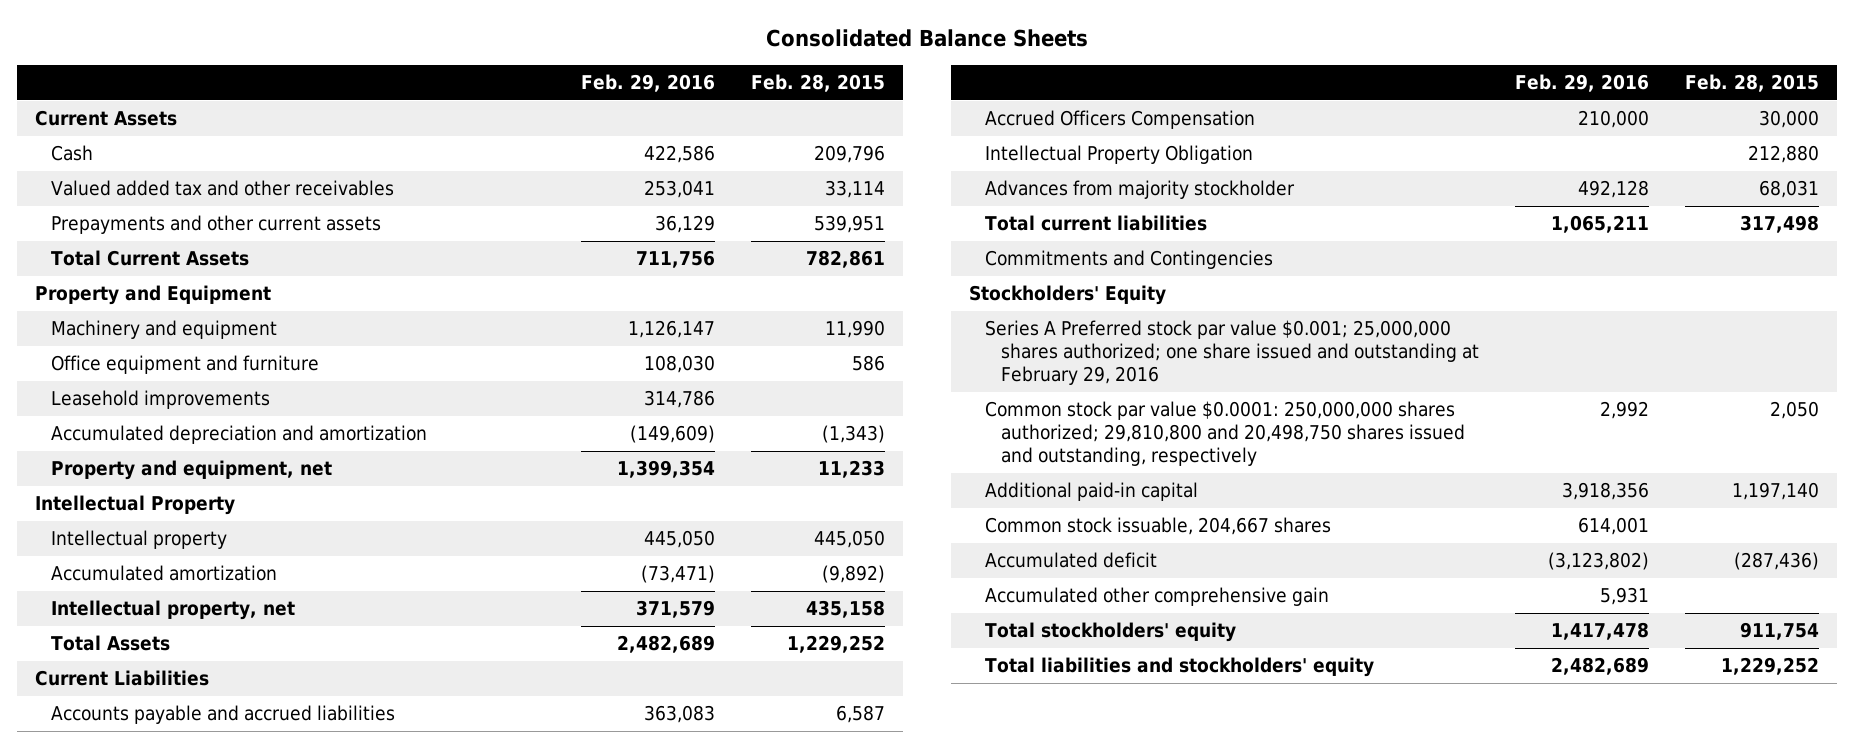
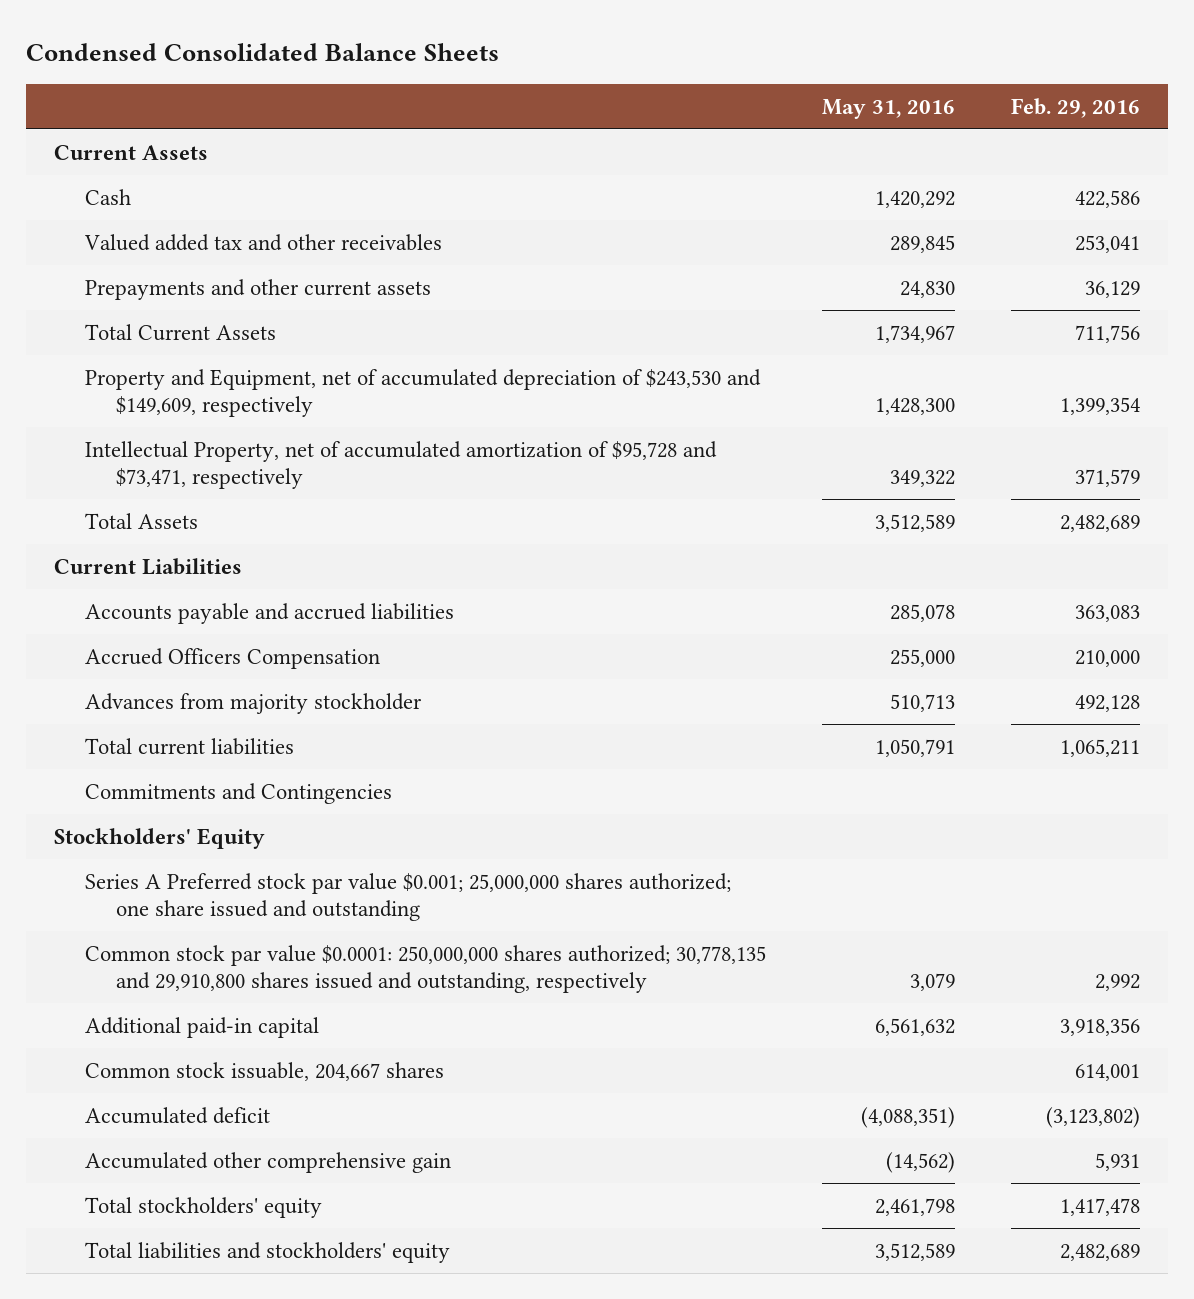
- Consolidated Balance Sheets
+ Condensed Consolidated Balance Sheets
- | Feb. 29, 2016 | Feb. 28, 2015
+ | May 31, 2016 | Feb. 29, 2016
- Property and Equipment
- Machinery and equipment | 1,126,147 | 11,990
- Office equipment and furniture | 108,030 | 586
- Leasehold improvements | 314,786 |
- Accumulated depreciation and amortization | (149,609) | (1,343)
- Property and equipment, net | 1,399,354 | 11,233
- Intellectual Property
- Intellectual property | 445,050 | 445,050
- Accumulated amortization | (73,471) | (9,892)
- Intellectual property, net | 371,579 | 435,158
+ Property and Equipment, net of accumulated depreciation of $243,530 and $149,609, respectively | 1,428,300 | 1,399,354
+ Intellectual Property, net of accumulated amortization of $95,728 and $73,471, respectively | 349,322 | 371,579
- Intellectual Property Obligation | | 212,880
- Series A Preferred stock par value $0.001; 25,000,000 shares authorized; one share issued and outstanding at February 29, 2016
- Common stock par value $0.0001: 250,000,000 shares authorized; 29,810,800 and 20,498,750 shares issued and outstanding, respectively | 2,992 | 2,050
+ Series A Preferred stock par value $0.001; 25,000,000 shares authorized; one share issued and outstanding
+ Common stock par value $0.0001: 250,000,000 shares authorized; 30,778,135 and 29,910,800 shares issued and outstanding, respectively | 3,079 | 2,992

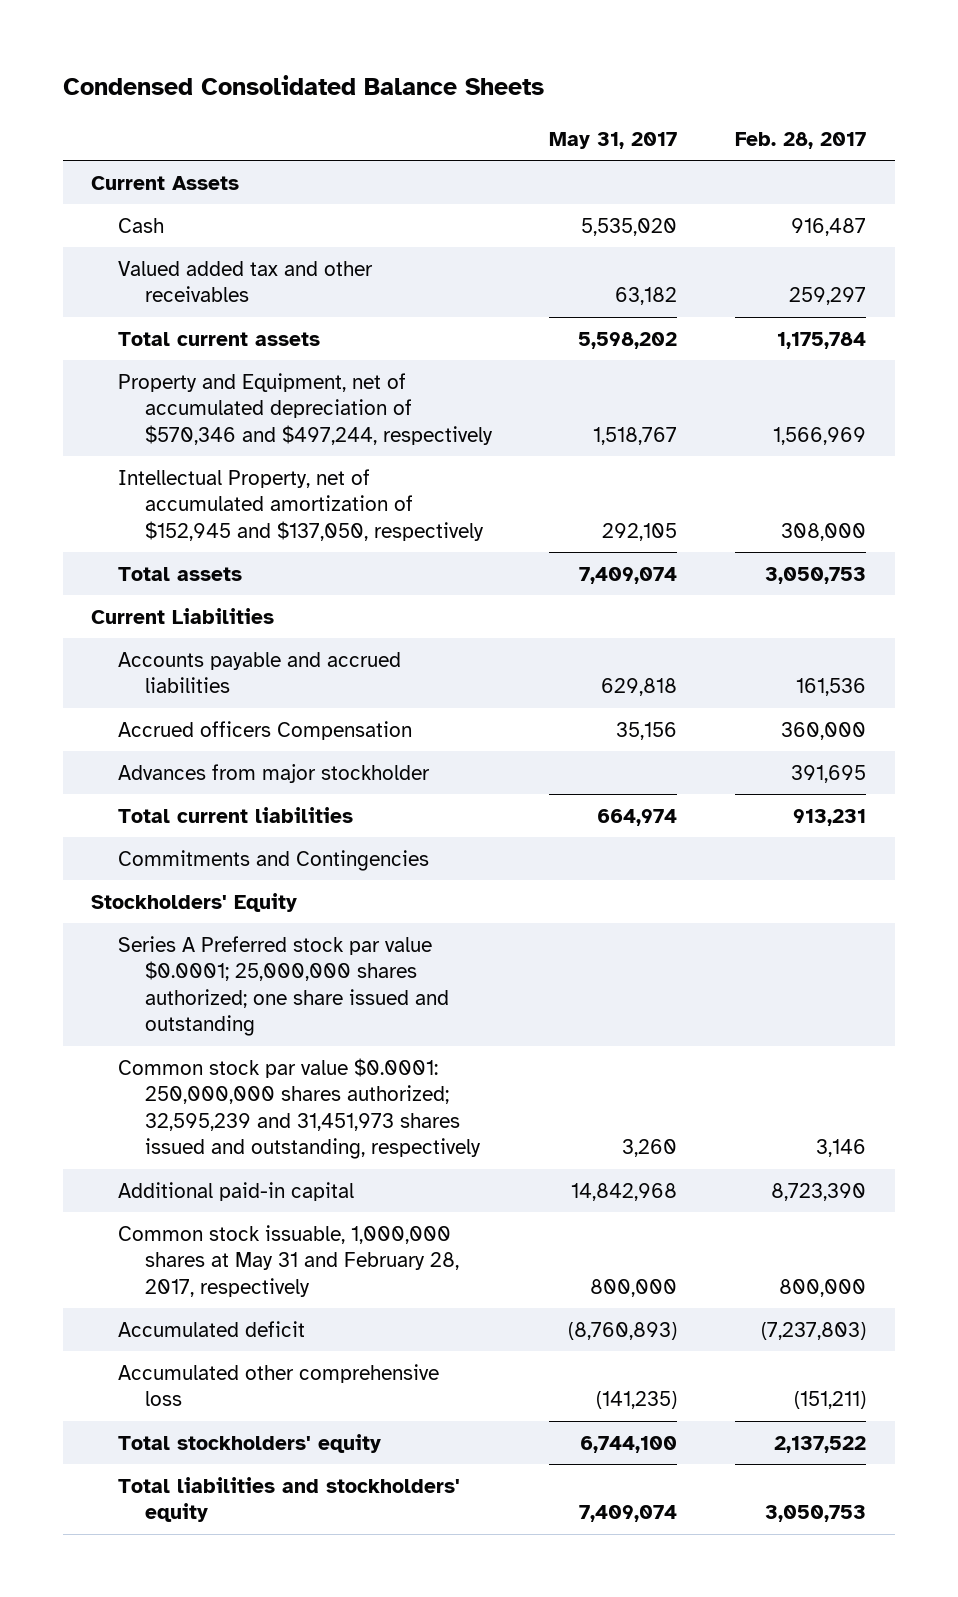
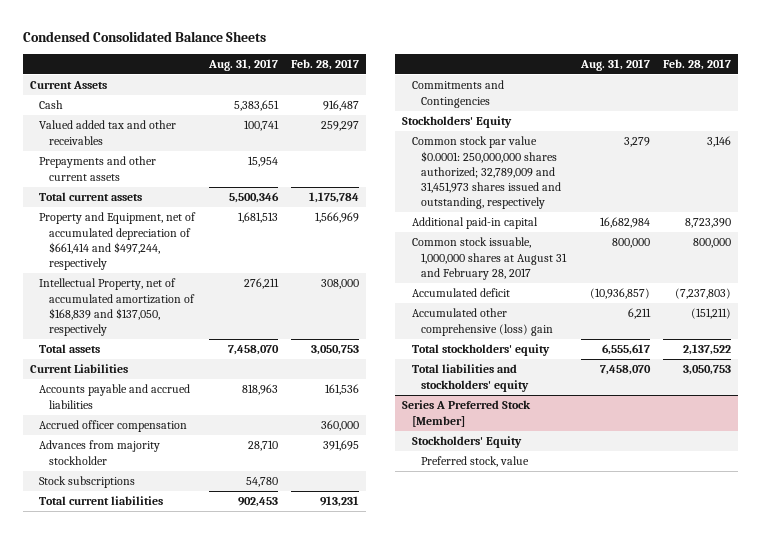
- | May 31, 2017 | Feb. 28, 2017
+ | Aug. 31, 2017 | Feb. 28, 2017
+ Prepayments and other current assets | 15,954 |
- Property and Equipment, net of accumulated depreciation of $570,346 and $497,244, respectively | 1,518,767 | 1,566,969
- Intellectual Property, net of accumulated amortization of $152,945 and $137,050, respectively | 292,105 | 308,000
+ Property and Equipment, net of accumulated depreciation of $661,414 and $497,244, respectively | 1,681,513 | 1,566,969
+ Intellectual Property, net of accumulated amortization of $168,839 and $137,050, respectively | 276,211 | 308,000
- Accrued officers Compensation | 35,156 | 360,000
- Advances from major stockholder | | 391,695
+ Accrued officer compensation | | 360,000
+ Advances from majority stockholder | 28,710 | 391,695
+ Stock subscriptions | 54,780 |
- Series A Preferred stock par value $0.0001; 25,000,000 shares authorized; one share issued and outstanding
- Common stock par value $0.0001: 250,000,000 shares authorized; 32,595,239 and 31,451,973 shares issued and outstanding, respectively | 3,260 | 3,146
+ Common stock par value $0.0001: 250,000,000 shares authorized; 32,789,009 and 31,451,973 shares issued and outstanding, respectively | 3,279 | 3,146
- Common stock issuable, 1,000,000 shares at May 31 and February 28, 2017, respectively | 800,000 | 800,000
+ Common stock issuable, 1,000,000 shares at August 31 and February 28, 2017 | 800,000 | 800,000
- Accumulated other comprehensive loss | (141,235) | (151,211)
+ Accumulated other comprehensive (loss) gain | 6,211 | (151,211)
+ Series A Preferred Stock [Member]
+ Stockholders' Equity
+ Preferred stock, value

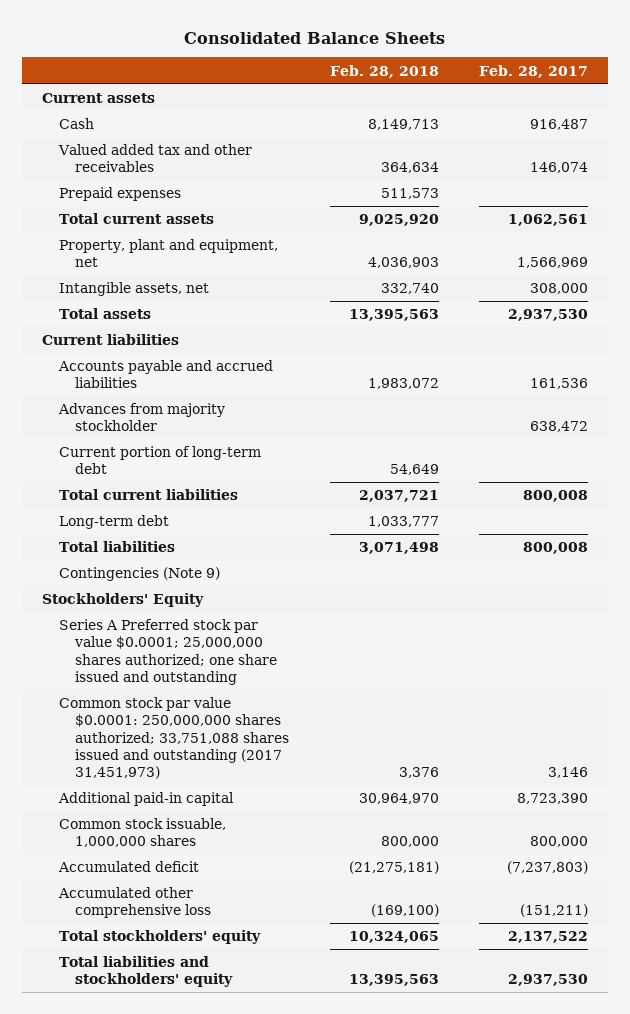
- Condensed Consolidated Balance Sheets
+ Consolidated Balance Sheets
- | Aug. 31, 2017 | Feb. 28, 2017
+ | Feb. 28, 2018 | Feb. 28, 2017
- Current Assets
+ Current assets
- Valued added tax and other receivables | 100,741 | 259,297
- Prepayments and other current assets | 15,954 |
- Total current assets | 5,500,346 | 1,175,784
- Property and Equipment, net of accumulated depreciation of $661,414 and $497,244, respectively | 1,681,513 | 1,566,969
- Intellectual Property, net of accumulated amortization of $168,839 and $137,050, respectively | 276,211 | 308,000
- Total assets | 7,458,070 | 3,050,753
- Current Liabilities
+ Valued added tax and other receivables | 364,634 | 146,074
+ Prepaid expenses | 511,573 |
+ Total current assets | 9,025,920 | 1,062,561
+ Property, plant and equipment, net | 4,036,903 | 1,566,969
+ Intangible assets, net | 332,740 | 308,000
+ Total assets | 13,395,563 | 2,937,530
+ Current liabilities
- Accrued officer compensation | | 360,000
- Advances from majority stockholder | 28,710 | 391,695
- Stock subscriptions | 54,780 |
- Total current liabilities | 902,453 | 913,231
- Commitments and Contingencies
+ Advances from majority stockholder | | 638,472
+ Current portion of long-term debt | 54,649 |
+ Total current liabilities | 2,037,721 | 800,008
+ Long-term debt | 1,033,777 |
+ Total liabilities | 3,071,498 | 800,008
+ Contingencies (Note 9)
- Common stock par value $0.0001: 250,000,000 shares authorized; 32,789,009 and 31,451,973 shares issued and outstanding, respectively | 3,279 | 3,146
+ Series A Preferred stock par value $0.0001; 25,000,000 shares authorized; one share issued and outstanding
+ Common stock par value $0.0001: 250,000,000 shares authorized; 33,751,088 shares issued and outstanding (2017 31,451,973) | 3,376 | 3,146
- Common stock issuable, 1,000,000 shares at August 31 and February 28, 2017 | 800,000 | 800,000
+ Common stock issuable, 1,000,000 shares | 800,000 | 800,000
- Accumulated other comprehensive (loss) gain | 6,211 | (151,211)
+ Accumulated other comprehensive loss | (169,100) | (151,211)
- Total liabilities and stockholders' equity | 7,458,070 | 3,050,753
- Series A Preferred Stock [Member]
- Stockholders' Equity
- Preferred stock, value
+ Total liabilities and stockholders' equity | 13,395,563 | 2,937,530

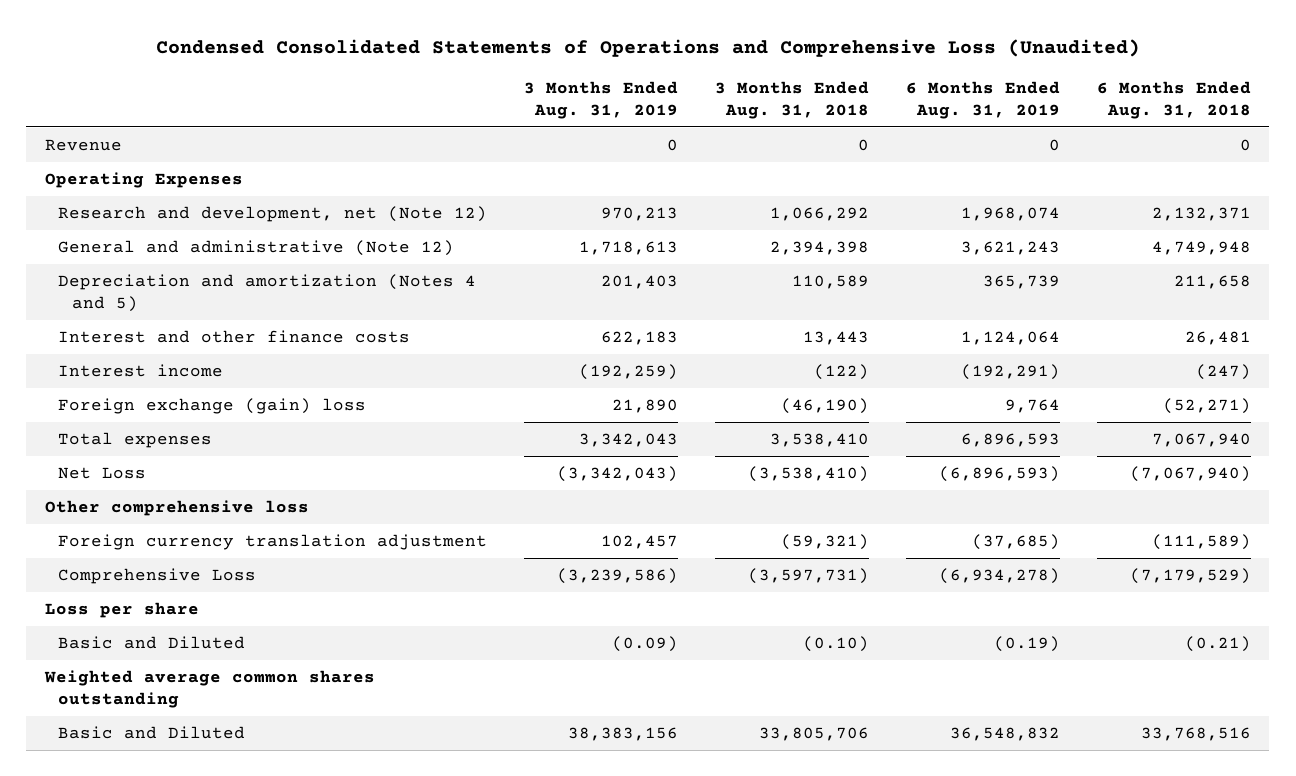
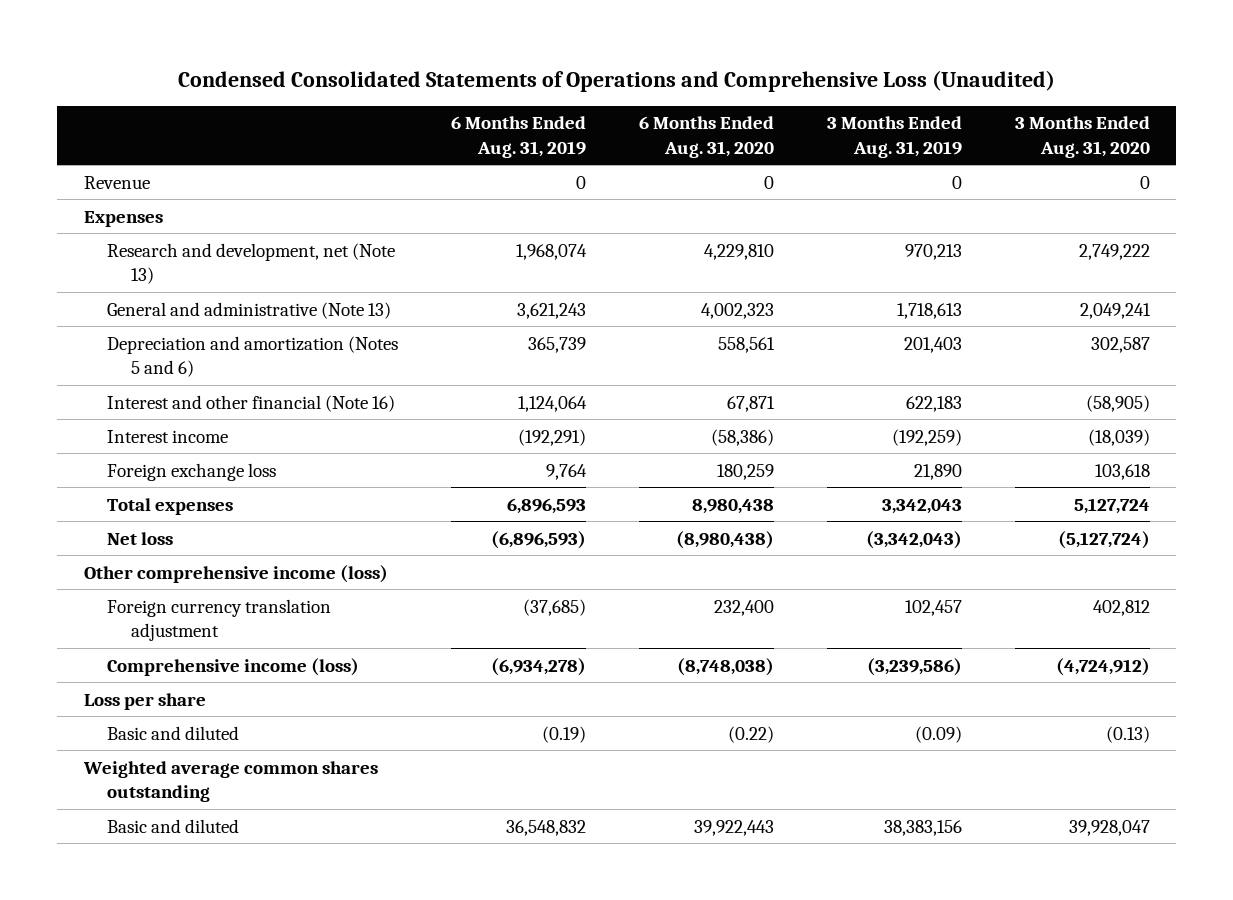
- | 3 Months Ended Aug. 31, 2019 | 3 Months Ended Aug. 31, 2018 | 6 Months Ended Aug. 31, 2019 | 6 Months Ended Aug. 31, 2018
+ | 6 Months Ended Aug. 31, 2019 | 6 Months Ended Aug. 31, 2020 | 3 Months Ended Aug. 31, 2019 | 3 Months Ended Aug. 31, 2020
- Operating Expenses
- Research and development, net (Note 12) | 970,213 | 1,066,292 | 1,968,074 | 2,132,371
- General and administrative (Note 12) | 1,718,613 | 2,394,398 | 3,621,243 | 4,749,948
- Depreciation and amortization (Notes 4 and 5) | 201,403 | 110,589 | 365,739 | 211,658
- Interest and other finance costs | 622,183 | 13,443 | 1,124,064 | 26,481
+ Expenses
+ Research and development, net (Note 13) | 1,968,074 | 4,229,810 | 970,213 | 2,749,222
+ General and administrative (Note 13) | 3,621,243 | 4,002,323 | 1,718,613 | 2,049,241
+ Depreciation and amortization (Notes 5 and 6) | 365,739 | 558,561 | 201,403 | 302,587
+ Interest and other financial (Note 16) | 1,124,064 | 67,871 | 622,183 | (58,905)
- Foreign exchange (gain) loss | 21,890 | (46,190) | 9,764 | (52,271)
+ Foreign exchange loss | 9,764 | 180,259 | 21,890 | 103,618
- Net Loss | (3,342,043) | (3,538,410) | (6,896,593) | (7,067,940)
- Other comprehensive loss
+ Net loss | (6,896,593) | (8,980,438) | (3,342,043) | (5,127,724)
+ Other comprehensive income (loss)
- Comprehensive Loss | (3,239,586) | (3,597,731) | (6,934,278) | (7,179,529)
+ Comprehensive income (loss) | (6,934,278) | (8,748,038) | (3,239,586) | (4,724,912)
- Basic and Diluted | (0.09) | (0.10) | (0.19) | (0.21)
+ Basic and diluted | (0.19) | (0.22) | (0.09) | (0.13)
- Basic and Diluted | 38,383,156 | 33,805,706 | 36,548,832 | 33,768,516
+ Basic and diluted | 36,548,832 | 39,922,443 | 38,383,156 | 39,928,047

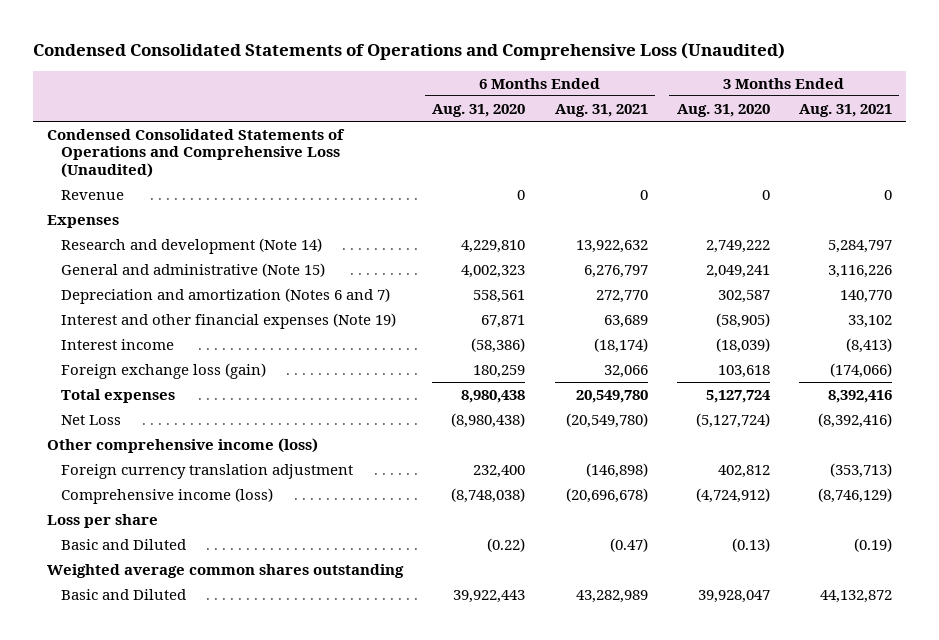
- | 6 Months Ended Aug. 31, 2019 | 6 Months Ended Aug. 31, 2020 | 3 Months Ended Aug. 31, 2019 | 3 Months Ended Aug. 31, 2020
+ | 6 Months Ended Aug. 31, 2020 | 6 Months Ended Aug. 31, 2021 | 3 Months Ended Aug. 31, 2020 | 3 Months Ended Aug. 31, 2021
+ Condensed Consolidated Statements of Operations and Comprehensive Loss (Unaudited)
- Research and development, net (Note 13) | 1,968,074 | 4,229,810 | 970,213 | 2,749,222
- General and administrative (Note 13) | 3,621,243 | 4,002,323 | 1,718,613 | 2,049,241
- Depreciation and amortization (Notes 5 and 6) | 365,739 | 558,561 | 201,403 | 302,587
- Interest and other financial (Note 16) | 1,124,064 | 67,871 | 622,183 | (58,905)
+ Research and development (Note 14) | 4,229,810 | 13,922,632 | 2,749,222 | 5,284,797
+ General and administrative (Note 15) | 4,002,323 | 6,276,797 | 2,049,241 | 3,116,226
+ Depreciation and amortization (Notes 6 and 7) | 558,561 | 272,770 | 302,587 | 140,770
+ Interest and other financial expenses (Note 19) | 67,871 | 63,689 | (58,905) | 33,102
- Foreign exchange loss | 9,764 | 180,259 | 21,890 | 103,618
+ Foreign exchange loss (gain) | 180,259 | 32,066 | 103,618 | (174,066)
- Net loss | (6,896,593) | (8,980,438) | (3,342,043) | (5,127,724)
+ Net Loss | (8,980,438) | (20,549,780) | (5,127,724) | (8,392,416)
- Basic and diluted | (0.19) | (0.22) | (0.09) | (0.13)
+ Basic and Diluted | (0.22) | (0.47) | (0.13) | (0.19)
- Basic and diluted | 36,548,832 | 39,922,443 | 38,383,156 | 39,928,047
+ Basic and Diluted | 39,922,443 | 43,282,989 | 39,928,047 | 44,132,872

